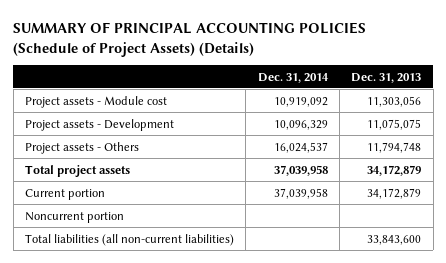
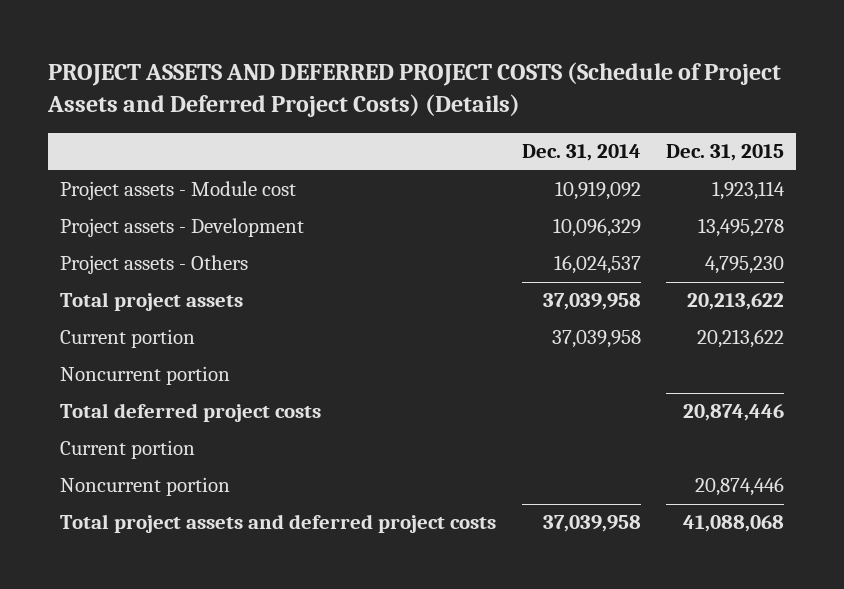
- SUMMARY OF PRINCIPAL ACCOUNTING POLICIES (Schedule of Project Assets) (Details)
+ PROJECT ASSETS AND DEFERRED PROJECT COSTS (Schedule of Project Assets and Deferred Project Costs) (Details)
- | Dec. 31, 2014 | Dec. 31, 2013
+ | Dec. 31, 2014 | Dec. 31, 2015
- Total liabilities (all non-current liabilities) | | 33,843,600
+ Total deferred project costs | | 20,874,446
+ Current portion
+ Noncurrent portion | | 20,874,446
+ Total project assets and deferred project costs | 37,039,958 | 41,088,068

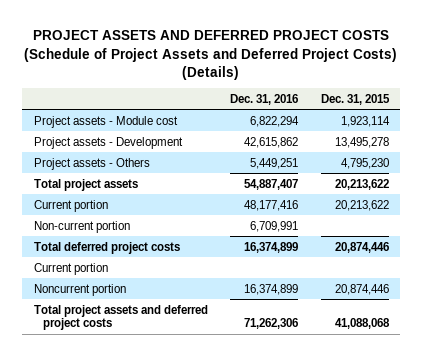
- | Dec. 31, 2014 | Dec. 31, 2015
+ | Dec. 31, 2016 | Dec. 31, 2015
- Noncurrent portion
+ Non-current portion | 6,709,991 |

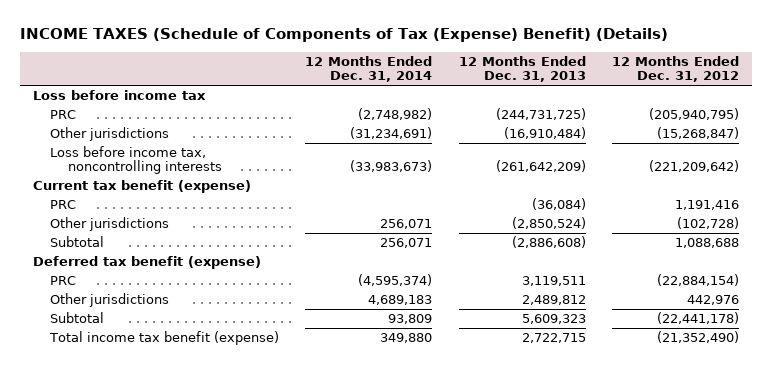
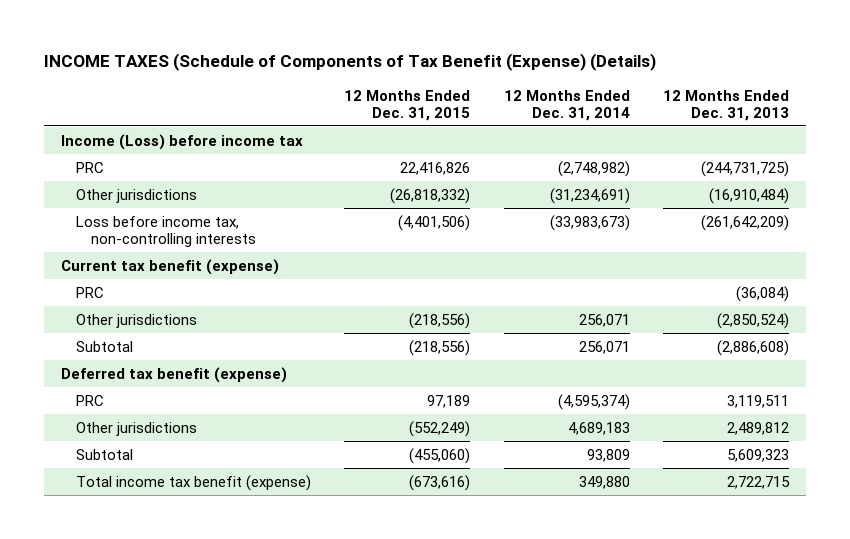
- INCOME TAXES (Schedule of Components of Tax (Expense) Benefit) (Details)
+ INCOME TAXES (Schedule of Components of Tax Benefit (Expense) (Details)
- | 12 Months Ended Dec. 31, 2014 | 12 Months Ended Dec. 31, 2013 | 12 Months Ended Dec. 31, 2012
+ | 12 Months Ended Dec. 31, 2015 | 12 Months Ended Dec. 31, 2014 | 12 Months Ended Dec. 31, 2013
- Loss before income tax
+ Income (Loss) before income tax
- Loss before income tax, noncontrolling interests | (33,983,673) | (261,642,209) | (221,209,642)
+ Loss before income tax, non-controlling interests | (4,401,506) | (33,983,673) | (261,642,209)

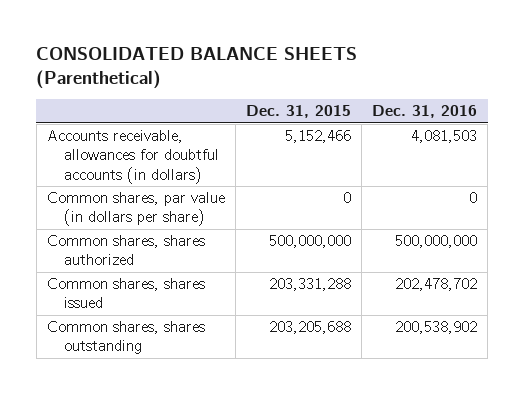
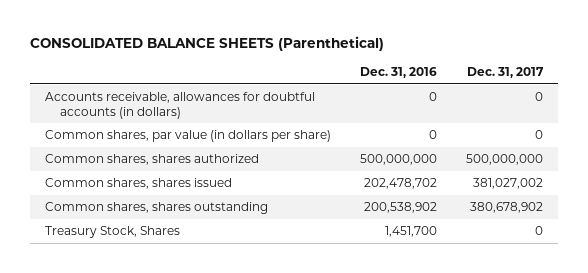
- | Dec. 31, 2015 | Dec. 31, 2016
+ | Dec. 31, 2016 | Dec. 31, 2017
- Accounts receivable, allowances for doubtful accounts (in dollars) | 5,152,466 | 4,081,503
+ Accounts receivable, allowances for doubtful accounts (in dollars) | 0 | 0
+ Treasury Stock, Shares | 1,451,700 | 0

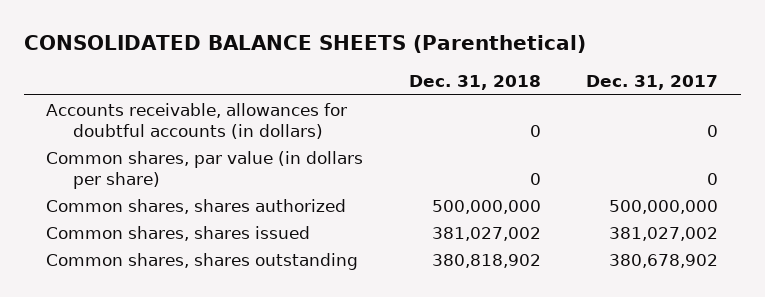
- | Dec. 31, 2016 | Dec. 31, 2017
+ | Dec. 31, 2018 | Dec. 31, 2017
- Treasury Stock, Shares | 1,451,700 | 0

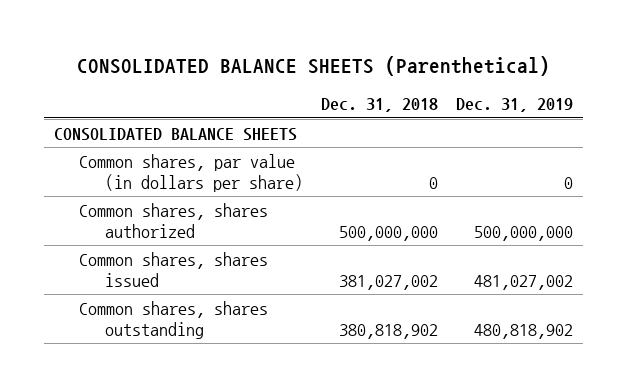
- | Dec. 31, 2018 | Dec. 31, 2017
+ | Dec. 31, 2018 | Dec. 31, 2019
- Accounts receivable, allowances for doubtful accounts (in dollars) | 0 | 0
+ CONSOLIDATED BALANCE SHEETS

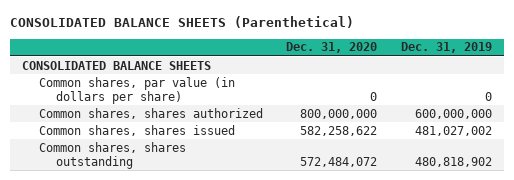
- | Dec. 31, 2018 | Dec. 31, 2019
+ | Dec. 31, 2020 | Dec. 31, 2019
- Common shares, shares authorized | 500,000,000 | 500,000,000
+ Common shares, shares authorized | 800,000,000 | 600,000,000

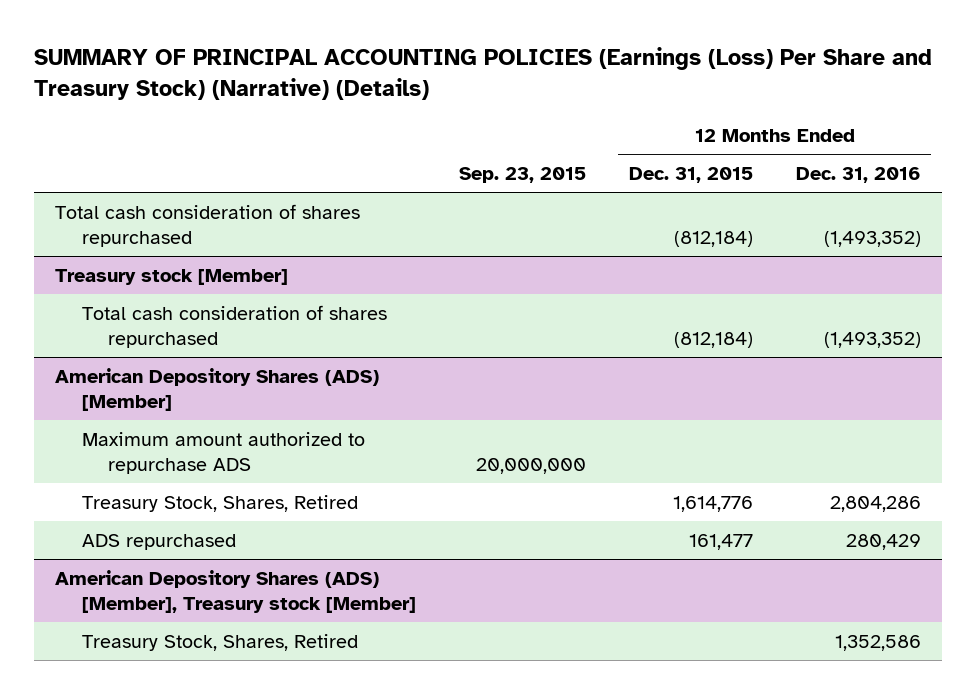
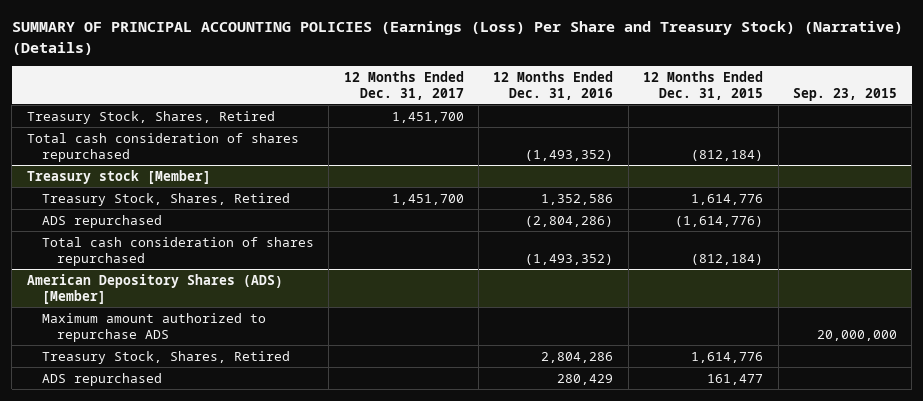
- | Sep. 23, 2015 | 12 Months Ended Dec. 31, 2015 | 12 Months Ended Dec. 31, 2016
+ | 12 Months Ended Dec. 31, 2017 | 12 Months Ended Dec. 31, 2016 | 12 Months Ended Dec. 31, 2015 | Sep. 23, 2015
+ Treasury Stock, Shares, Retired | 1,451,700 | | |
@ Treasury stock [Member]
+ Treasury Stock, Shares, Retired | 1,451,700 | 1,352,586 | 1,614,776 |
+ ADS repurchased | | (2,804,286) | (1,614,776) |
- American Depository Shares (ADS) [Member], Treasury stock [Member]
- Treasury Stock, Shares, Retired | | | 1,352,586

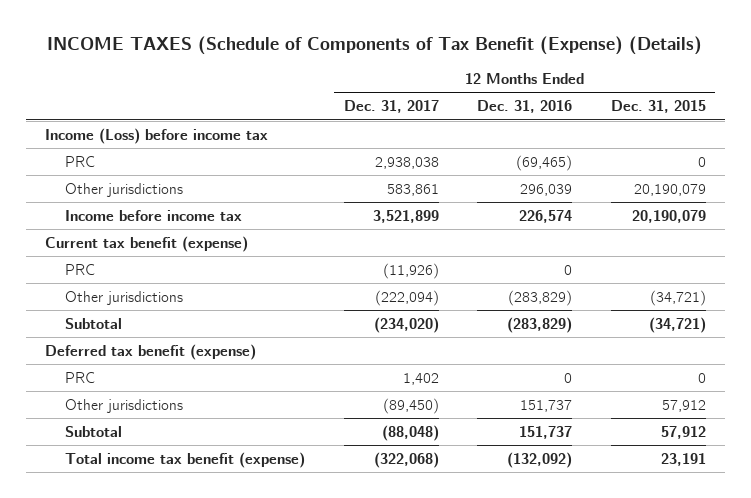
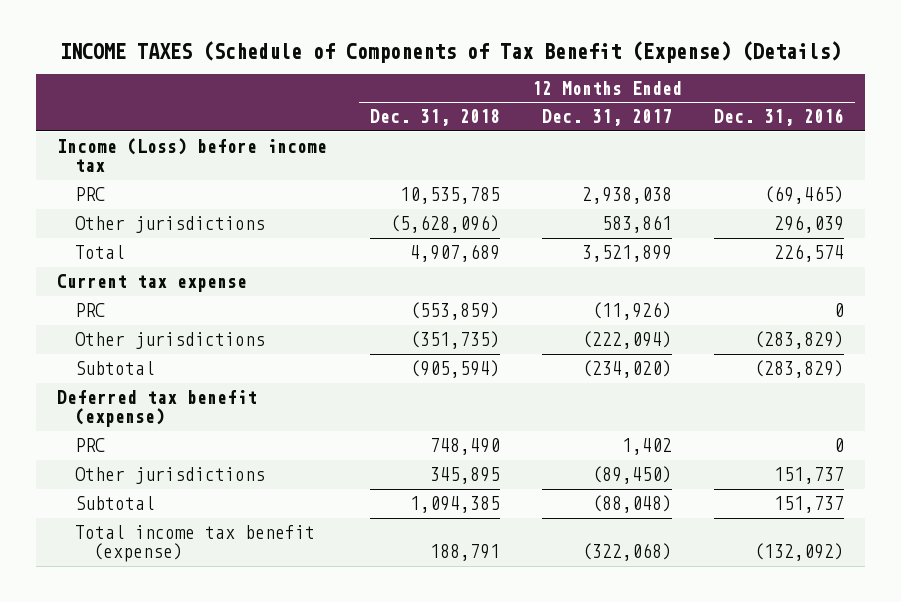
- | 12 Months Ended Dec. 31, 2017 | 12 Months Ended Dec. 31, 2016 | 12 Months Ended Dec. 31, 2015
+ | 12 Months Ended Dec. 31, 2018 | 12 Months Ended Dec. 31, 2017 | 12 Months Ended Dec. 31, 2016
- Income before income tax | 3,521,899 | 226,574 | 20,190,079
- Current tax benefit (expense)
+ Total | 4,907,689 | 3,521,899 | 226,574
+ Current tax expense

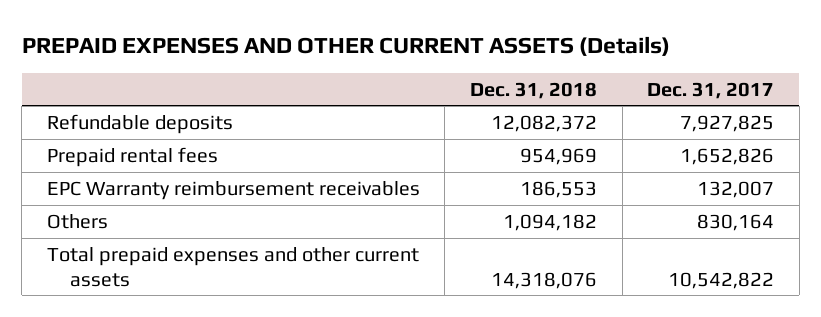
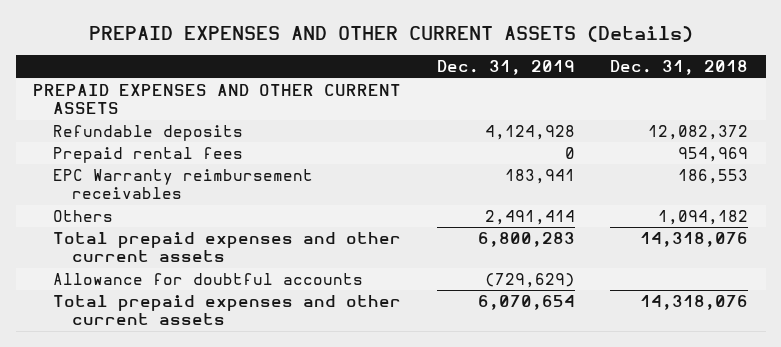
- | Dec. 31, 2018 | Dec. 31, 2017
+ | Dec. 31, 2019 | Dec. 31, 2018
+ PREPAID EXPENSES AND OTHER CURRENT ASSETS
+ Allowance for doubtful accounts | (729,629) |
+ Total prepaid expenses and other current assets | 6,070,654 | 14,318,076

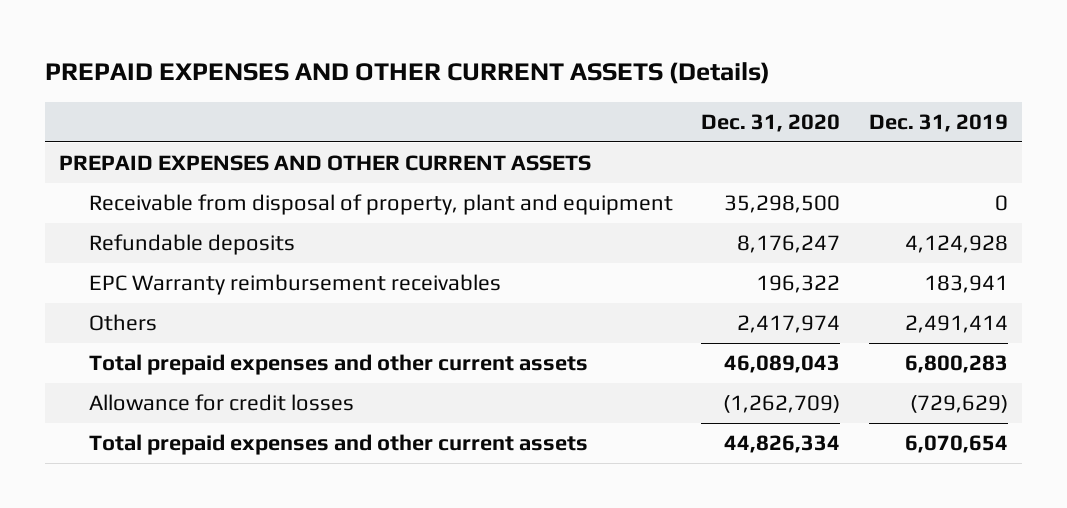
- | Dec. 31, 2019 | Dec. 31, 2018
+ | Dec. 31, 2020 | Dec. 31, 2019
+ Receivable from disposal of property, plant and equipment | 35,298,500 | 0
- Prepaid rental fees | 0 | 954,969
- Allowance for doubtful accounts | (729,629) |
+ Allowance for credit losses | (1,262,709) | (729,629)

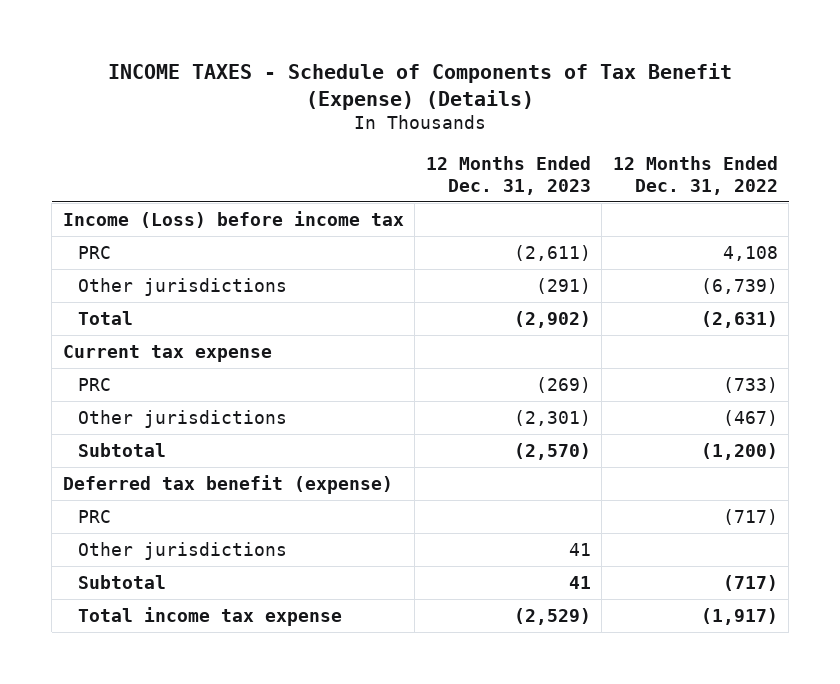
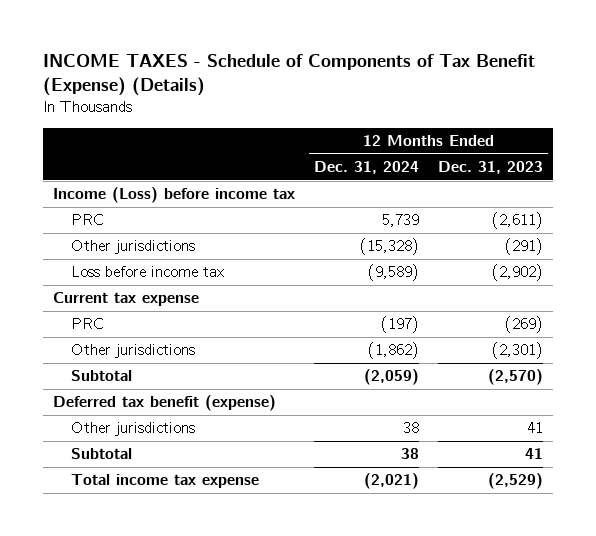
- | 12 Months Ended Dec. 31, 2023 | 12 Months Ended Dec. 31, 2022
+ | 12 Months Ended Dec. 31, 2024 | 12 Months Ended Dec. 31, 2023
- Total | (2,902) | (2,631)
+ Loss before income tax | (9,589) | (2,902)
- PRC | | (717)

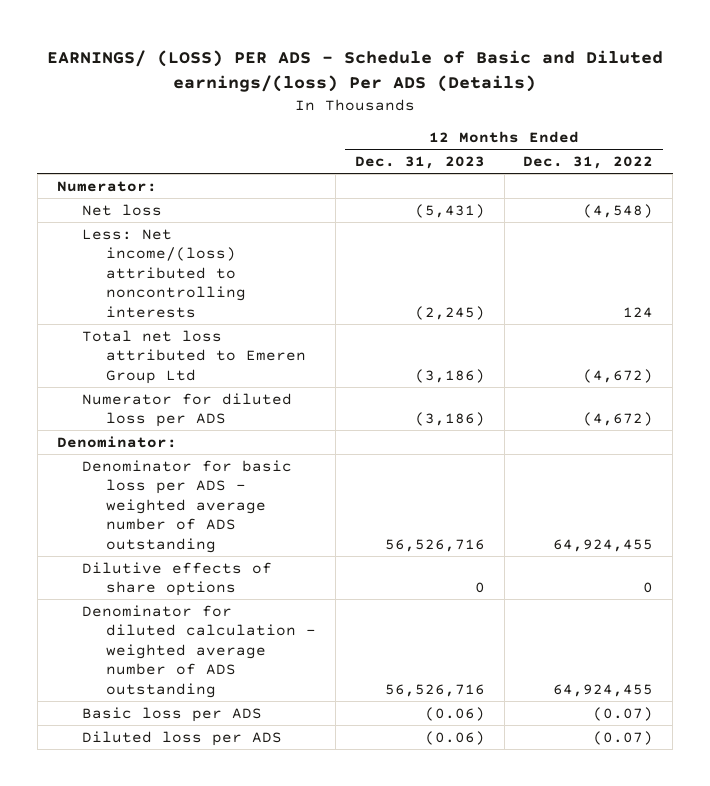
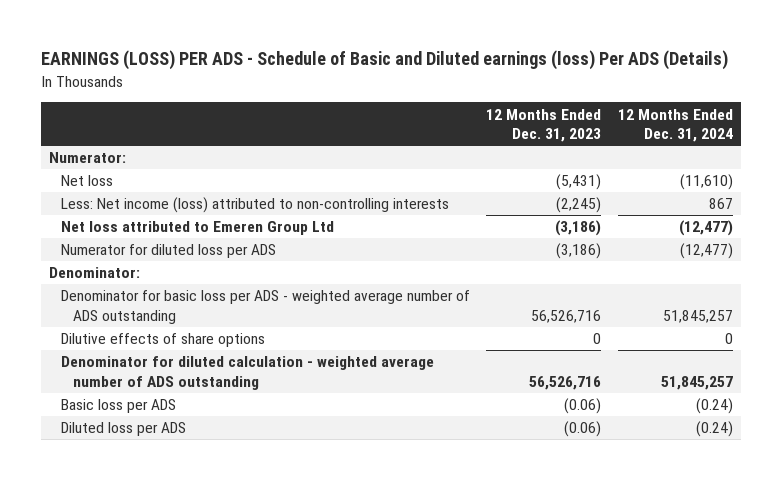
- EARNINGS/ (LOSS) PER ADS - Schedule of Basic and Diluted earnings/(loss) Per ADS (Details)
+ EARNINGS (LOSS) PER ADS - Schedule of Basic and Diluted earnings (loss) Per ADS (Details)
- | 12 Months Ended Dec. 31, 2023 | 12 Months Ended Dec. 31, 2022
+ | 12 Months Ended Dec. 31, 2023 | 12 Months Ended Dec. 31, 2024
- Less: Net income/(loss) attributed to noncontrolling interests | (2,245) | 124
- Total net loss attributed to Emeren Group Ltd | (3,186) | (4,672)
+ Less: Net income (loss) attributed to non-controlling interests | (2,245) | 867
+ Net loss attributed to Emeren Group Ltd | (3,186) | (12,477)

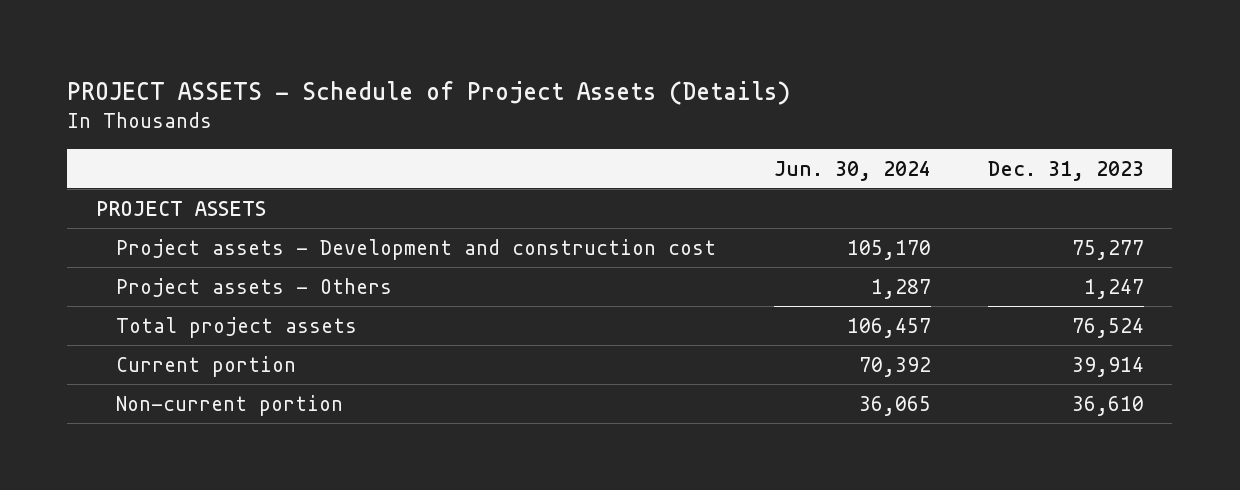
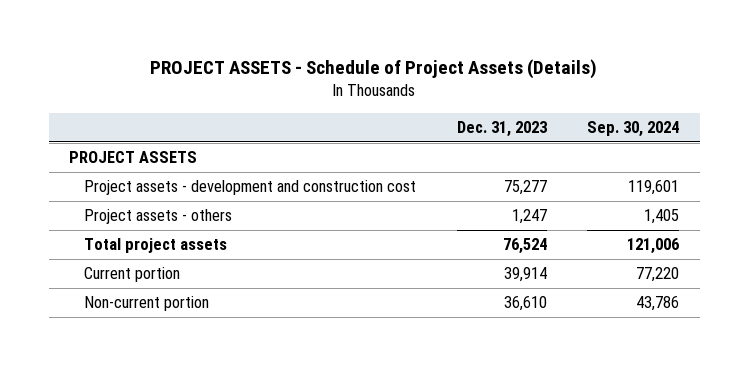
- | Jun. 30, 2024 | Dec. 31, 2023
+ | Dec. 31, 2023 | Sep. 30, 2024
- Project assets - Development and construction cost | 105,170 | 75,277
- Project assets - Others | 1,287 | 1,247
+ Project assets - development and construction cost | 75,277 | 119,601
+ Project assets - others | 1,247 | 1,405

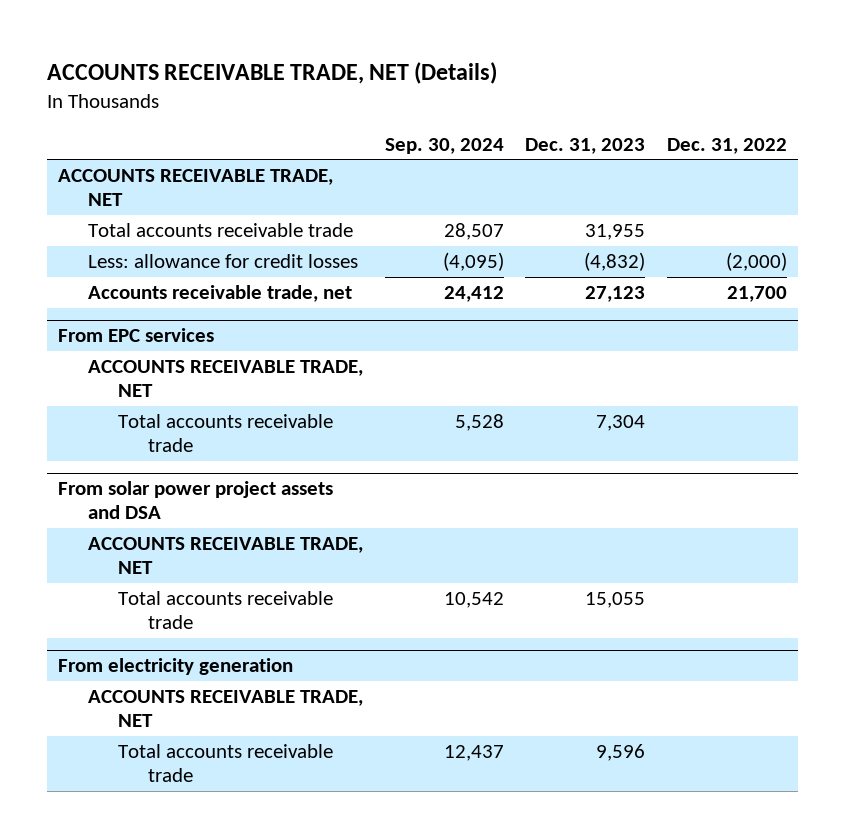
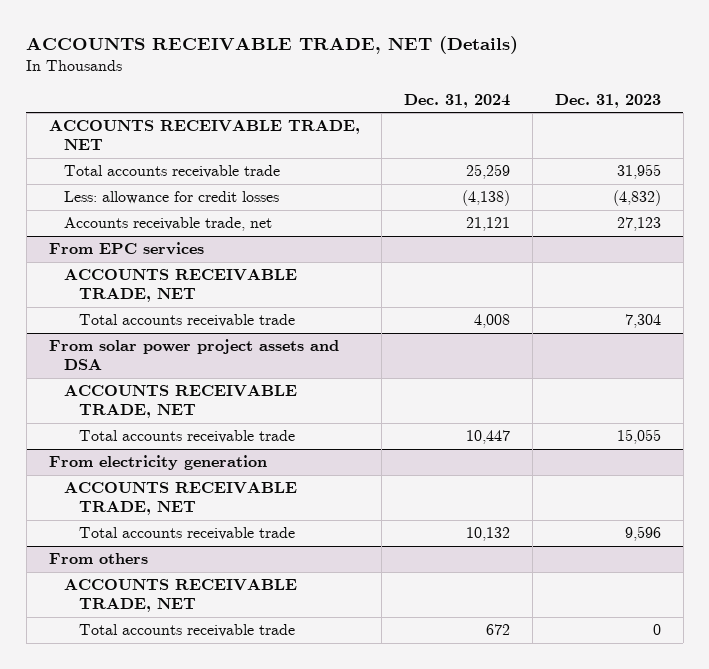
- | Sep. 30, 2024 | Dec. 31, 2023 | Dec. 31, 2022
+ | Dec. 31, 2024 | Dec. 31, 2023
+ From others
+ ACCOUNTS RECEIVABLE TRADE, NET
+ Total accounts receivable trade | 672 | 0

